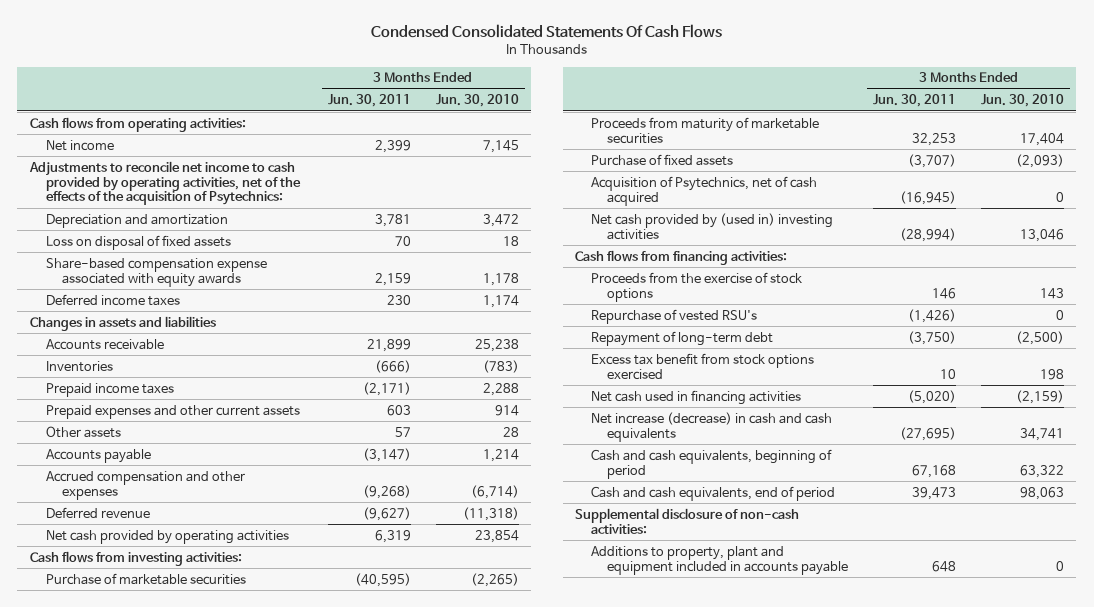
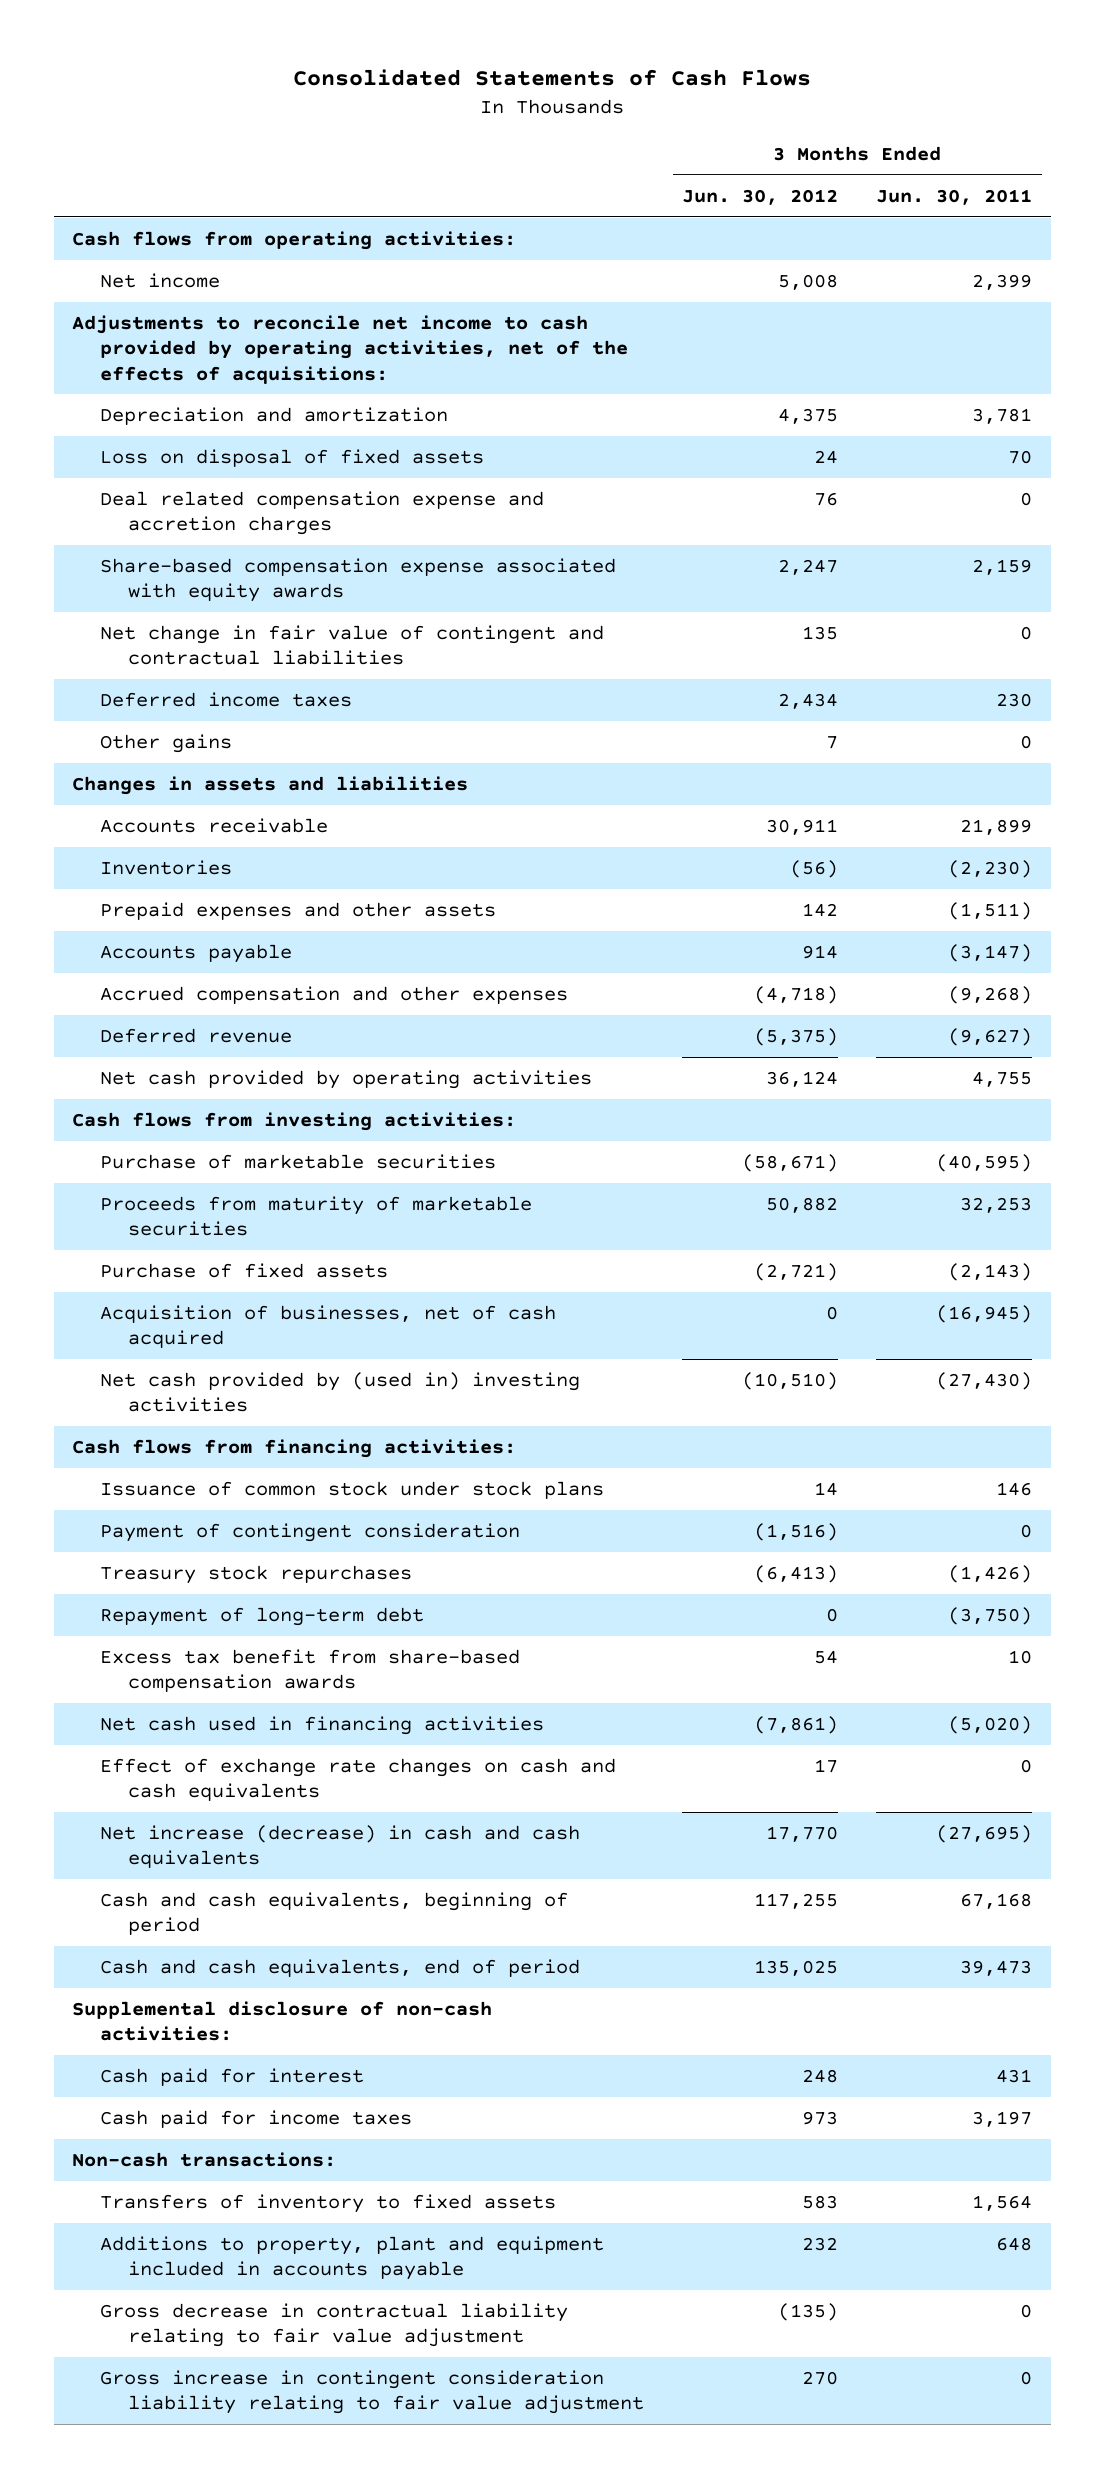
- Condensed Consolidated Statements Of Cash Flows
+ Consolidated Statements of Cash Flows
- | 3 Months Ended Jun. 30, 2011 | 3 Months Ended Jun. 30, 2010
+ | 3 Months Ended Jun. 30, 2012 | 3 Months Ended Jun. 30, 2011
- Adjustments to reconcile net income to cash provided by operating activities, net of the effects of the acquisition of Psytechnics:
+ Adjustments to reconcile net income to cash provided by operating activities, net of the effects of acquisitions:
+ Deal related compensation expense and accretion charges | 76 | 0
+ Net change in fair value of contingent and contractual liabilities | 135 | 0
+ Other gains | 7 | 0
- Inventories | (666) | (783)
- Prepaid income taxes | (2,171) | 2,288
- Prepaid expenses and other current assets | 603 | 914
- Other assets | 57 | 28
+ Inventories | (56) | (2,230)
+ Prepaid expenses and other assets | 142 | (1,511)
- Net cash provided by operating activities | 6,319 | 23,854
+ Net cash provided by operating activities | 36,124 | 4,755
- Purchase of fixed assets | (3,707) | (2,093)
- Acquisition of Psytechnics, net of cash acquired | (16,945) | 0
- Net cash provided by (used in) investing activities | (28,994) | 13,046
+ Purchase of fixed assets | (2,721) | (2,143)
+ Acquisition of businesses, net of cash acquired | 0 | (16,945)
+ Net cash provided by (used in) investing activities | (10,510) | (27,430)
- Proceeds from the exercise of stock options | 146 | 143
- Repurchase of vested RSU's | (1,426) | 0
+ Issuance of common stock under stock plans | 14 | 146
+ Payment of contingent consideration | (1,516) | 0
+ Treasury stock repurchases | (6,413) | (1,426)
- Excess tax benefit from stock options exercised | 10 | 198
+ Excess tax benefit from share-based compensation awards | 54 | 10
+ Effect of exchange rate changes on cash and cash equivalents | 17 | 0
+ Cash paid for interest | 248 | 431
+ Cash paid for income taxes | 973 | 3,197
+ Non-cash transactions:
+ Transfers of inventory to fixed assets | 583 | 1,564
+ Gross decrease in contractual liability relating to fair value adjustment | (135) | 0
+ Gross increase in contingent consideration liability relating to fair value adjustment | 270 | 0

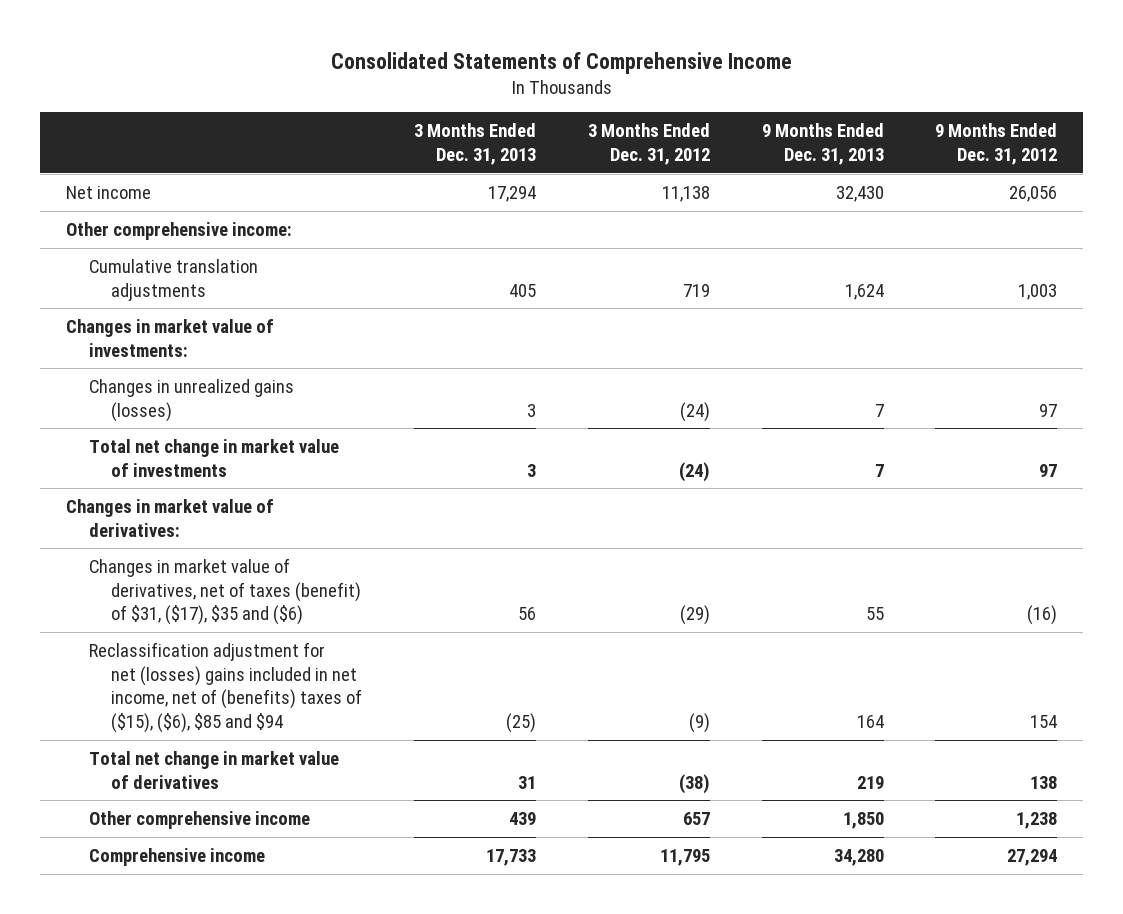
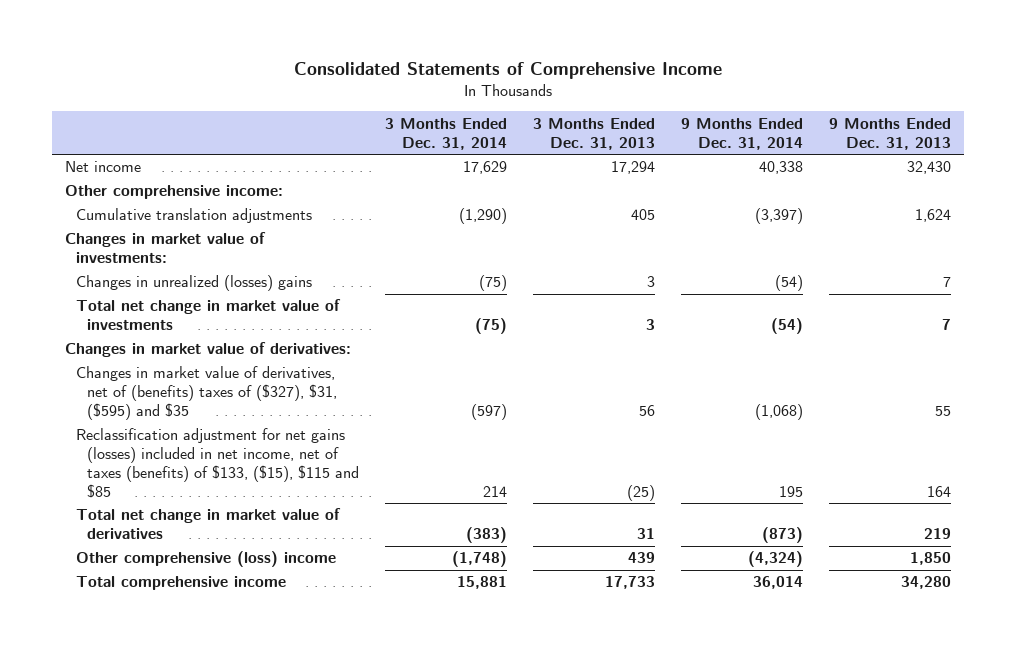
- | 3 Months Ended Dec. 31, 2013 | 3 Months Ended Dec. 31, 2012 | 9 Months Ended Dec. 31, 2013 | 9 Months Ended Dec. 31, 2012
+ | 3 Months Ended Dec. 31, 2014 | 3 Months Ended Dec. 31, 2013 | 9 Months Ended Dec. 31, 2014 | 9 Months Ended Dec. 31, 2013
- Changes in unrealized gains (losses) | 3 | (24) | 7 | 97
+ Changes in unrealized (losses) gains | (75) | 3 | (54) | 7
- Changes in market value of derivatives, net of taxes (benefit) of $31, ($17), $35 and ($6) | 56 | (29) | 55 | (16)
- Reclassification adjustment for net (losses) gains included in net income, net of (benefits) taxes of ($15), ($6), $85 and $94 | (25) | (9) | 164 | 154
+ Changes in market value of derivatives, net of (benefits) taxes of ($327), $31, ($595) and $35 | (597) | 56 | (1,068) | 55
+ Reclassification adjustment for net gains (losses) included in net income, net of taxes (benefits) of $133, ($15), $115 and $85 | 214 | (25) | 195 | 164
- Other comprehensive income | 439 | 657 | 1,850 | 1,238
- Comprehensive income | 17,733 | 11,795 | 34,280 | 27,294
+ Other comprehensive (loss) income | (1,748) | 439 | (4,324) | 1,850
+ Total comprehensive income | 15,881 | 17,733 | 36,014 | 34,280

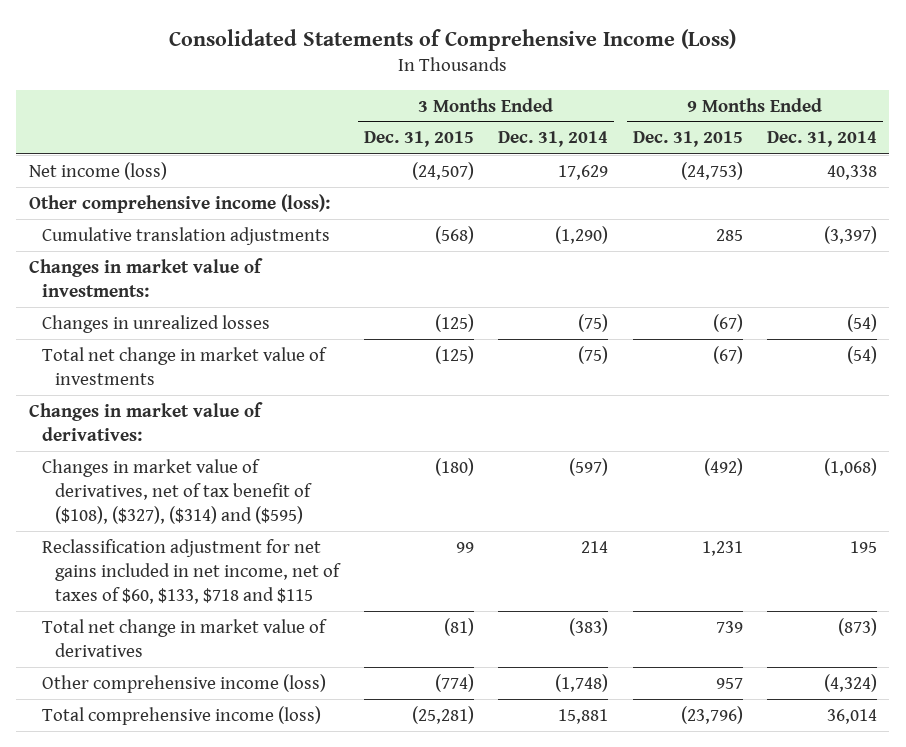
- Consolidated Statements of Comprehensive Income
+ Consolidated Statements of Comprehensive Income (Loss)
- | 3 Months Ended Dec. 31, 2014 | 3 Months Ended Dec. 31, 2013 | 9 Months Ended Dec. 31, 2014 | 9 Months Ended Dec. 31, 2013
+ | 3 Months Ended Dec. 31, 2015 | 3 Months Ended Dec. 31, 2014 | 9 Months Ended Dec. 31, 2015 | 9 Months Ended Dec. 31, 2014
- Net income | 17,629 | 17,294 | 40,338 | 32,430
- Other comprehensive income:
+ Net income (loss) | (24,507) | 17,629 | (24,753) | 40,338
+ Other comprehensive income (loss):
- Changes in unrealized (losses) gains | (75) | 3 | (54) | 7
+ Changes in unrealized losses | (125) | (75) | (67) | (54)
- Changes in market value of derivatives, net of (benefits) taxes of ($327), $31, ($595) and $35 | (597) | 56 | (1,068) | 55
- Reclassification adjustment for net gains (losses) included in net income, net of taxes (benefits) of $133, ($15), $115 and $85 | 214 | (25) | 195 | 164
+ Changes in market value of derivatives, net of tax benefit of ($108), ($327), ($314) and ($595) | (180) | (597) | (492) | (1,068)
+ Reclassification adjustment for net gains included in net income, net of taxes of $60, $133, $718 and $115 | 99 | 214 | 1,231 | 195
- Other comprehensive (loss) income | (1,748) | 439 | (4,324) | 1,850
- Total comprehensive income | 15,881 | 17,733 | 36,014 | 34,280
+ Other comprehensive income (loss) | (774) | (1,748) | 957 | (4,324)
+ Total comprehensive income (loss) | (25,281) | 15,881 | (23,796) | 36,014

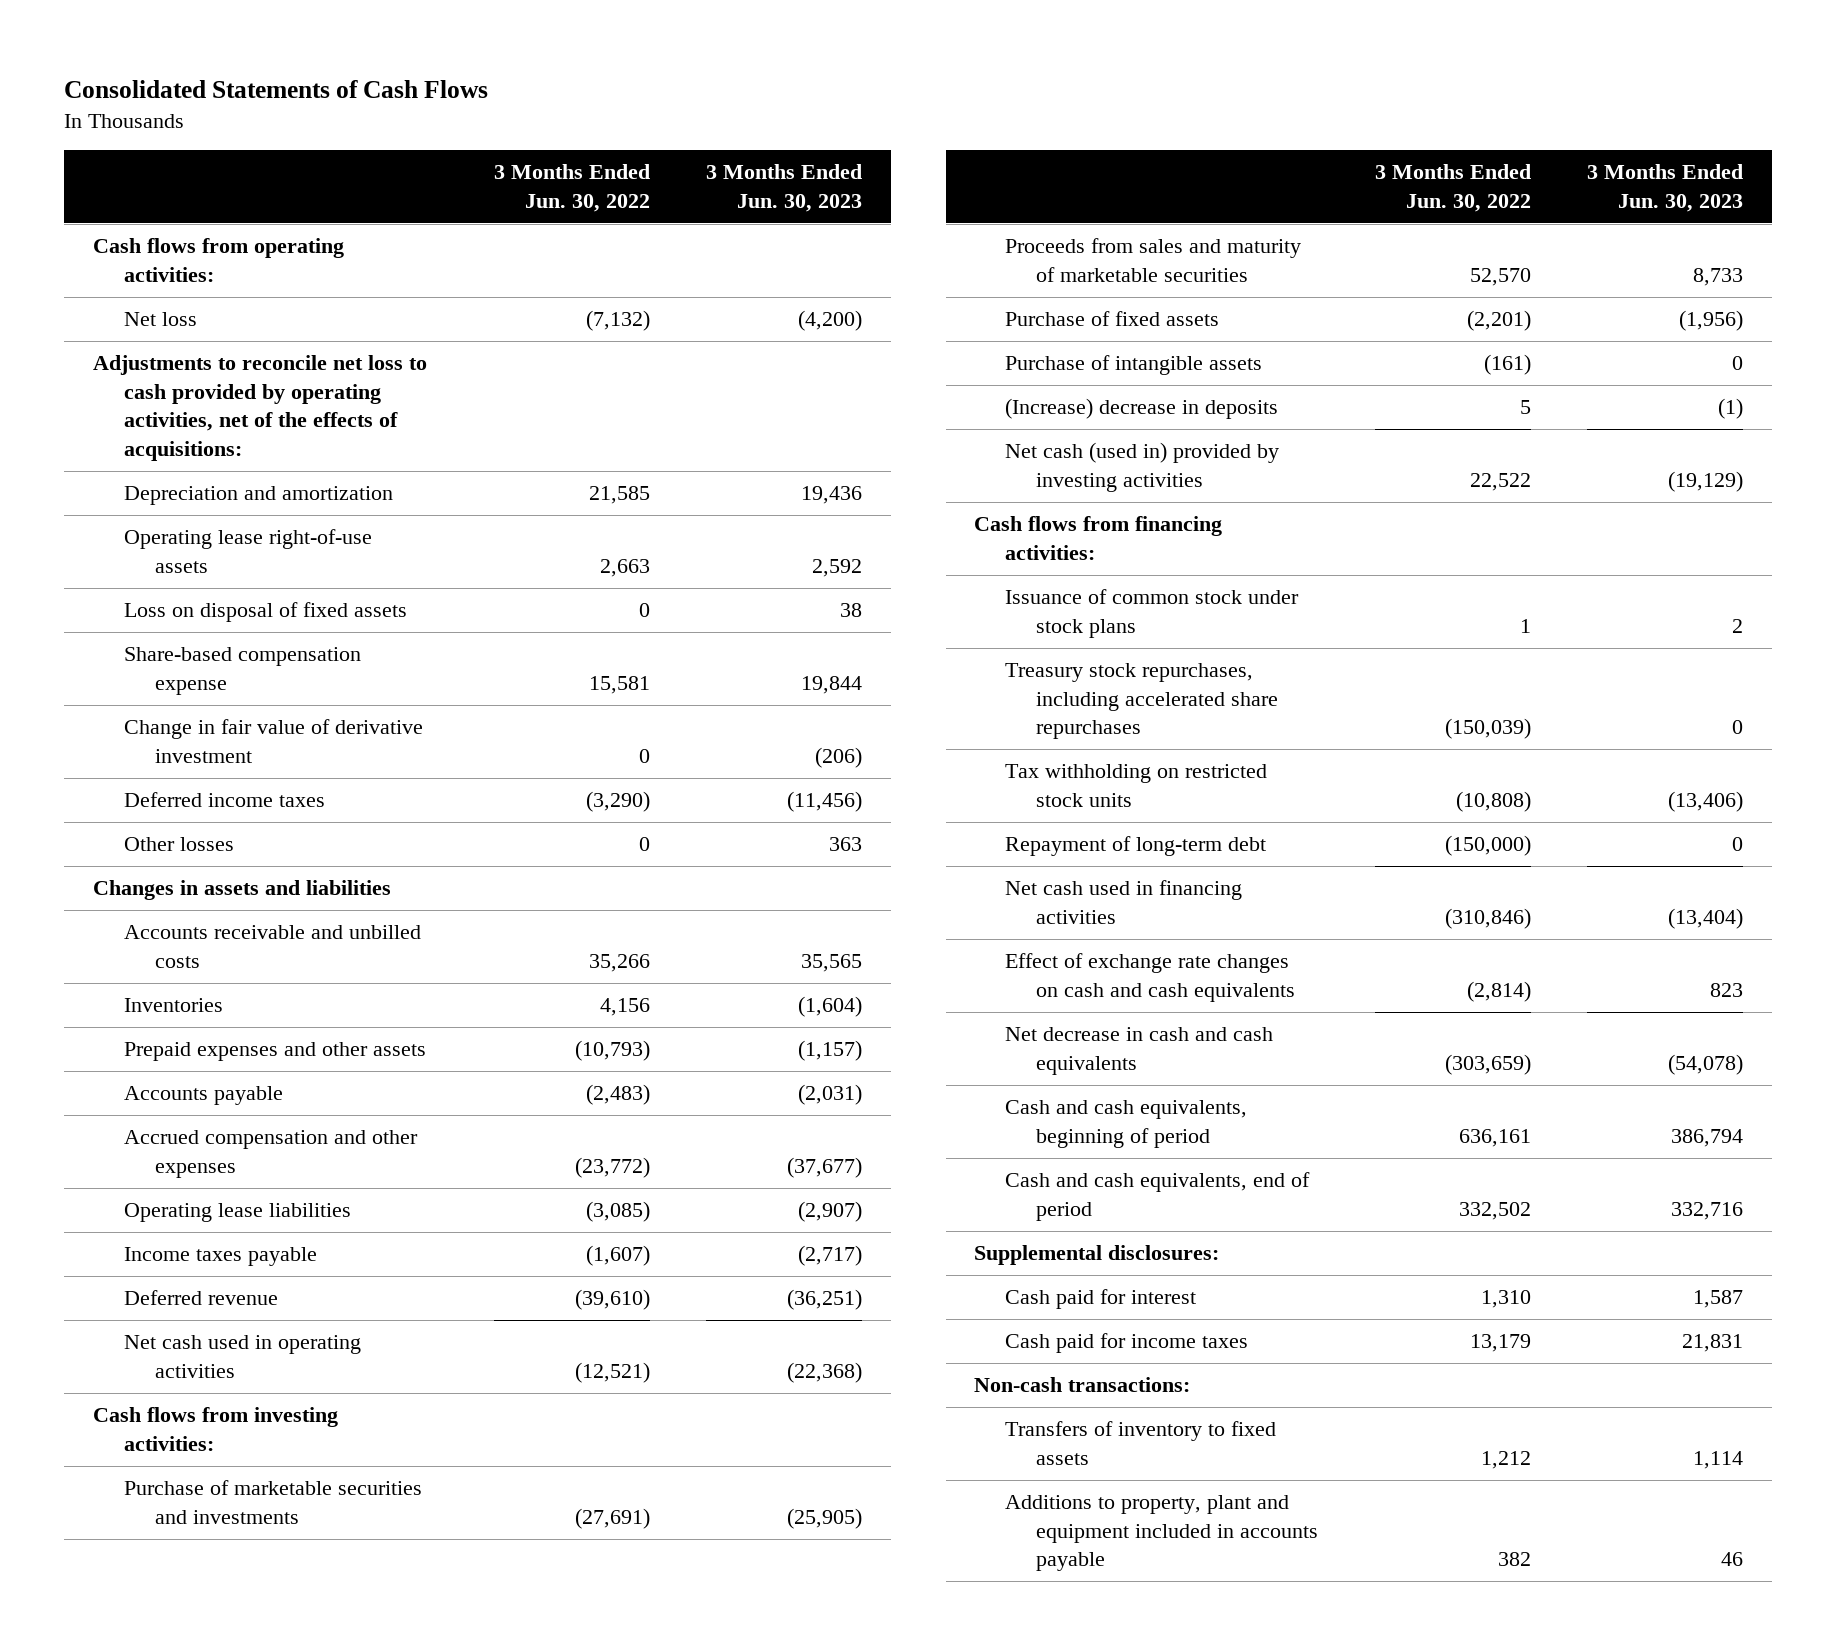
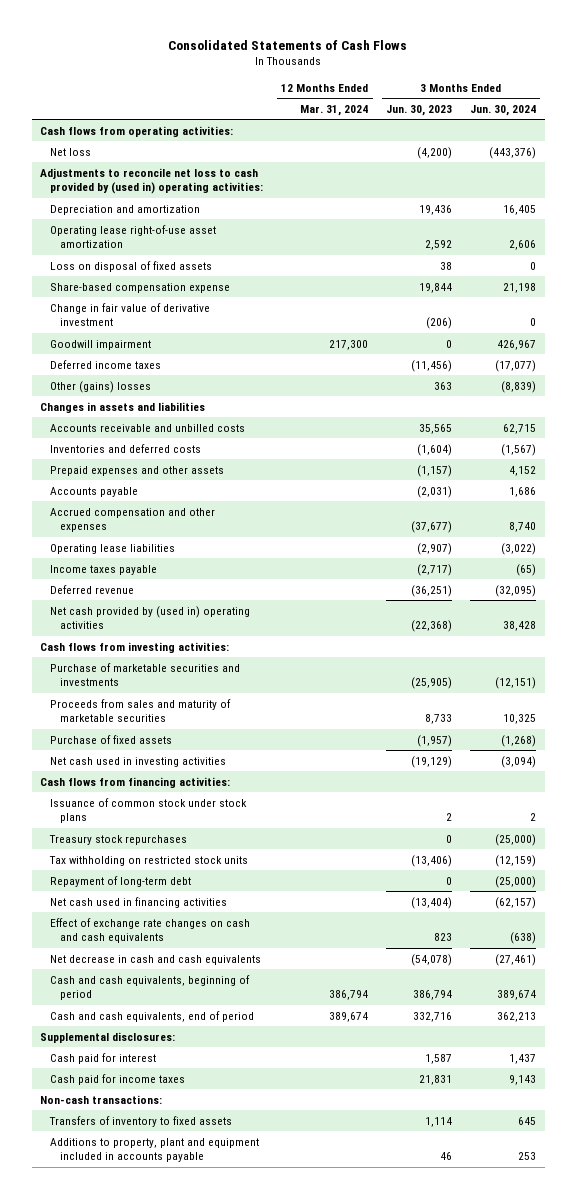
- | 3 Months Ended Jun. 30, 2022 | 3 Months Ended Jun. 30, 2023
+ | 12 Months Ended Mar. 31, 2024 | 3 Months Ended Jun. 30, 2023 | 3 Months Ended Jun. 30, 2024
- Adjustments to reconcile net loss to cash provided by operating activities, net of the effects of acquisitions:
+ Adjustments to reconcile net loss to cash provided by (used in) operating activities:
- Operating lease right-of-use assets | 2,663 | 2,592
+ Operating lease right-of-use asset amortization | | 2,592 | 2,606
+ Goodwill impairment | 217,300 | 0 | 426,967
- Other losses | 0 | 363
+ Other (gains) losses | | 363 | (8,839)
- Inventories | 4,156 | (1,604)
+ Inventories and deferred costs | | (1,604) | (1,567)
- Net cash used in operating activities | (12,521) | (22,368)
+ Net cash provided by (used in) operating activities | | (22,368) | 38,428
- Purchase of fixed assets | (2,201) | (1,956)
- Purchase of intangible assets | (161) | 0
- (Increase) decrease in deposits | 5 | (1)
- Net cash (used in) provided by investing activities | 22,522 | (19,129)
+ Purchase of fixed assets | | (1,957) | (1,268)
+ Net cash used in investing activities | | (19,129) | (3,094)
- Treasury stock repurchases, including accelerated share repurchases | (150,039) | 0
+ Treasury stock repurchases | | 0 | (25,000)

